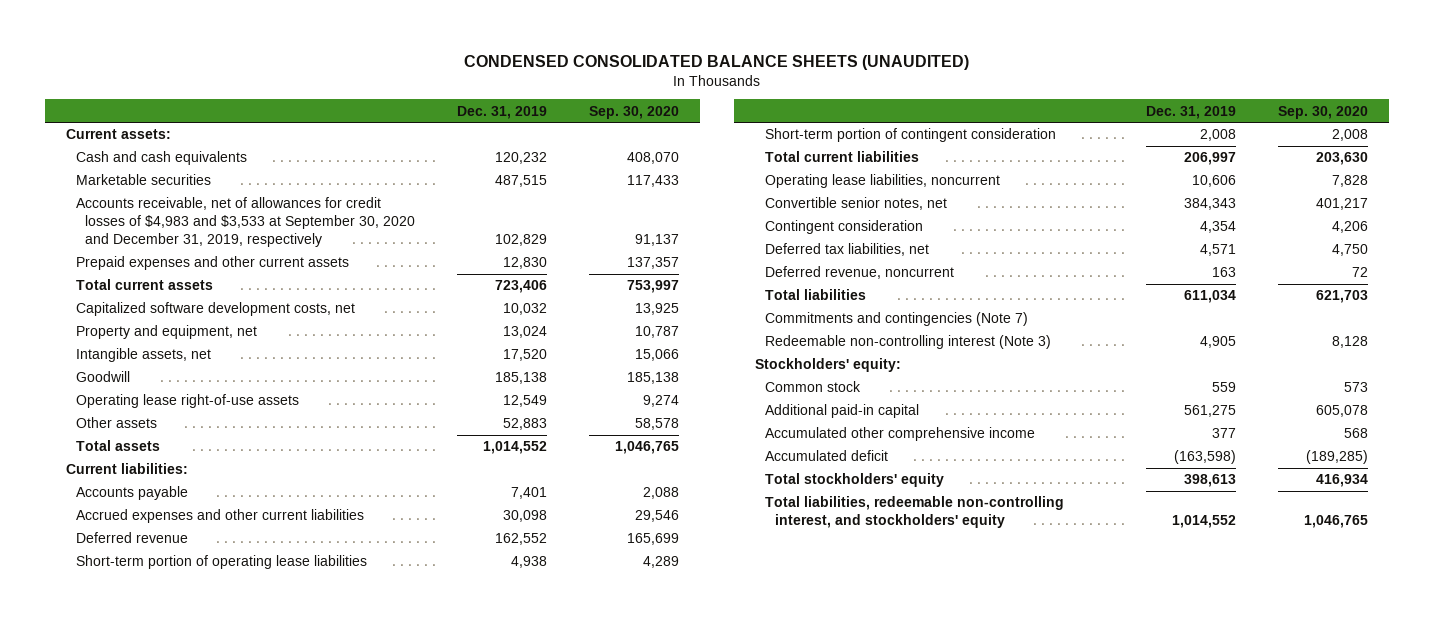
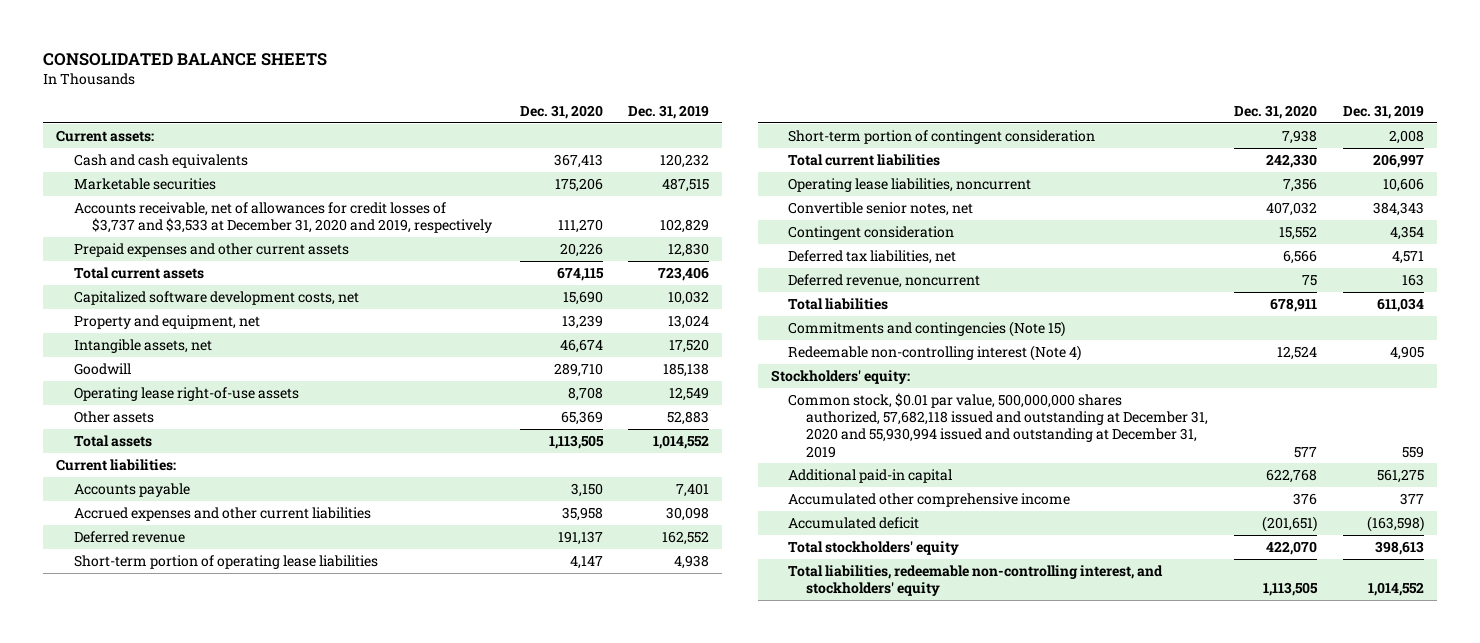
- CONDENSED CONSOLIDATED BALANCE SHEETS (UNAUDITED)
+ CONSOLIDATED BALANCE SHEETS
- | Dec. 31, 2019 | Sep. 30, 2020
+ | Dec. 31, 2020 | Dec. 31, 2019
- Accounts receivable, net of allowances for credit losses of $4,983 and $3,533 at September 30, 2020 and December 31, 2019, respectively | 102,829 | 91,137
+ Accounts receivable, net of allowances for credit losses of $3,737 and $3,533 at December 31, 2020 and 2019, respectively | 111,270 | 102,829
- Commitments and contingencies (Note 7)
- Redeemable non-controlling interest (Note 3) | 4,905 | 8,128
+ Commitments and contingencies (Note 15)
+ Redeemable non-controlling interest (Note 4) | 12,524 | 4,905
- Common stock | 559 | 573
+ Common stock, $0.01 par value, 500,000,000 shares authorized, 57,682,118 issued and outstanding at December 31, 2020 and 55,930,994 issued and outstanding at December 31, 2019 | 577 | 559

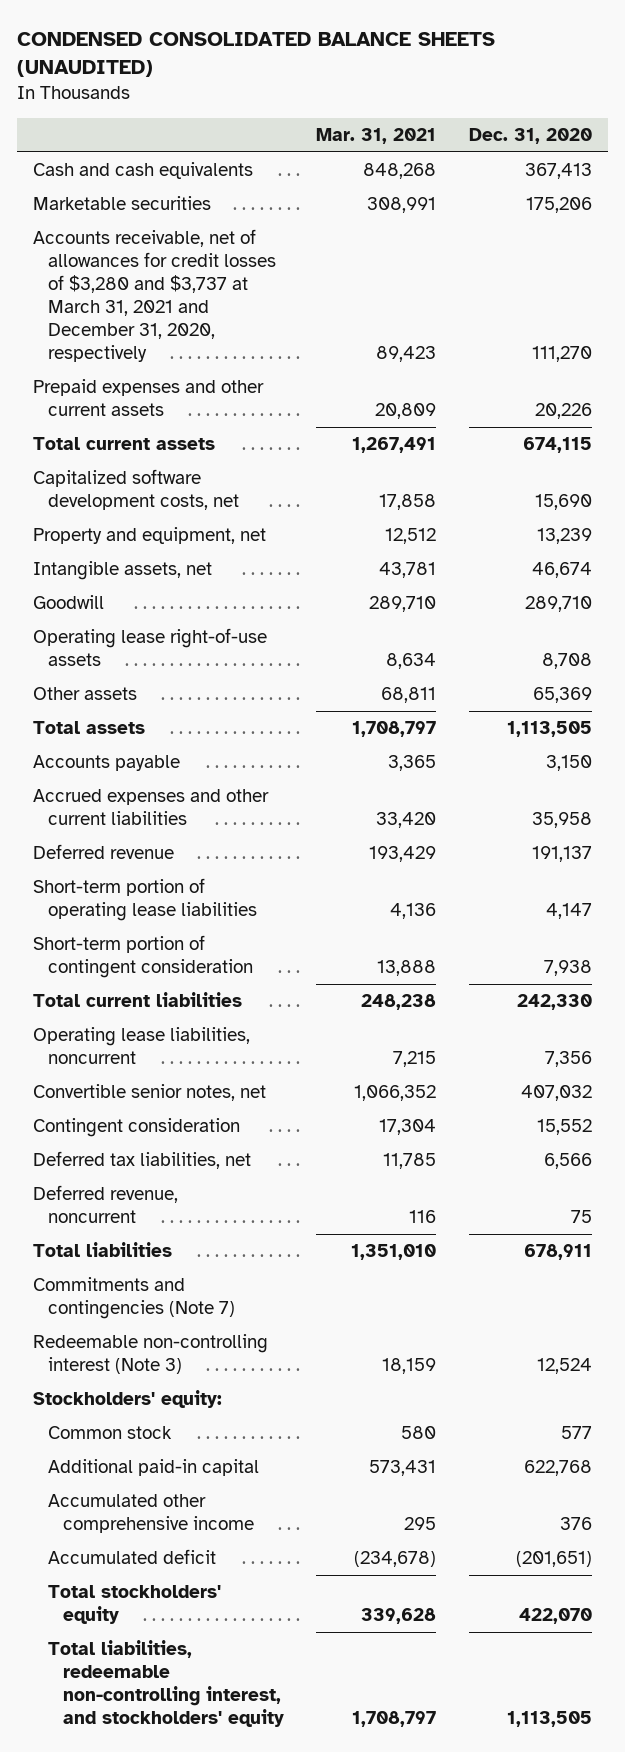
- CONSOLIDATED BALANCE SHEETS
+ CONDENSED CONSOLIDATED BALANCE SHEETS (UNAUDITED)
- | Dec. 31, 2020 | Dec. 31, 2019
+ | Mar. 31, 2021 | Dec. 31, 2020
- Current assets:
- Accounts receivable, net of allowances for credit losses of $3,737 and $3,533 at December 31, 2020 and 2019, respectively | 111,270 | 102,829
+ Accounts receivable, net of allowances for credit losses of $3,280 and $3,737 at March 31, 2021 and December 31, 2020, respectively | 89,423 | 111,270
- Current liabilities:
- Commitments and contingencies (Note 15)
- Redeemable non-controlling interest (Note 4) | 12,524 | 4,905
+ Commitments and contingencies (Note 7)
+ Redeemable non-controlling interest (Note 3) | 18,159 | 12,524
- Common stock, $0.01 par value, 500,000,000 shares authorized, 57,682,118 issued and outstanding at December 31, 2020 and 55,930,994 issued and outstanding at December 31, 2019 | 577 | 559
+ Common stock | 580 | 577

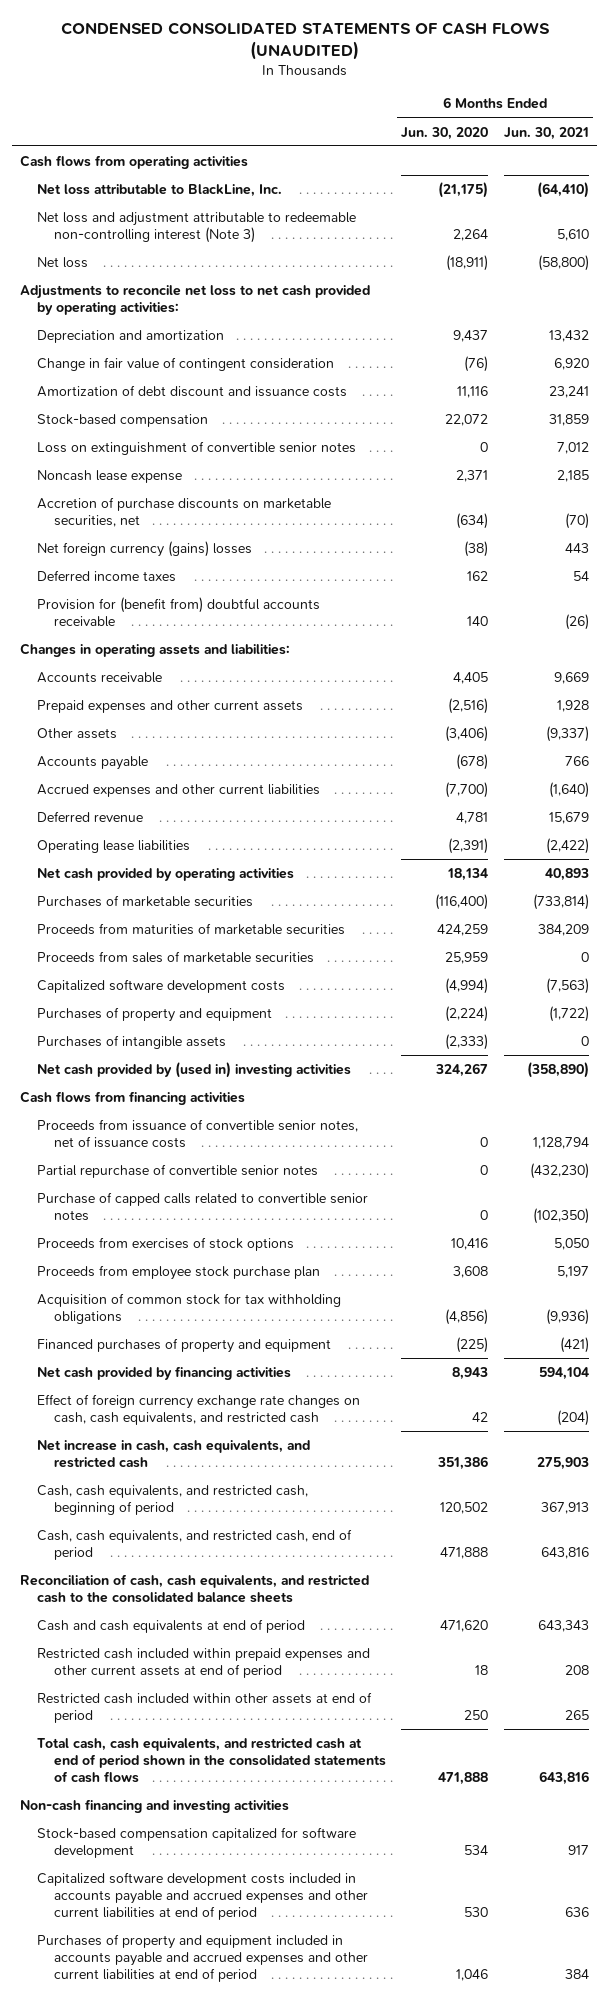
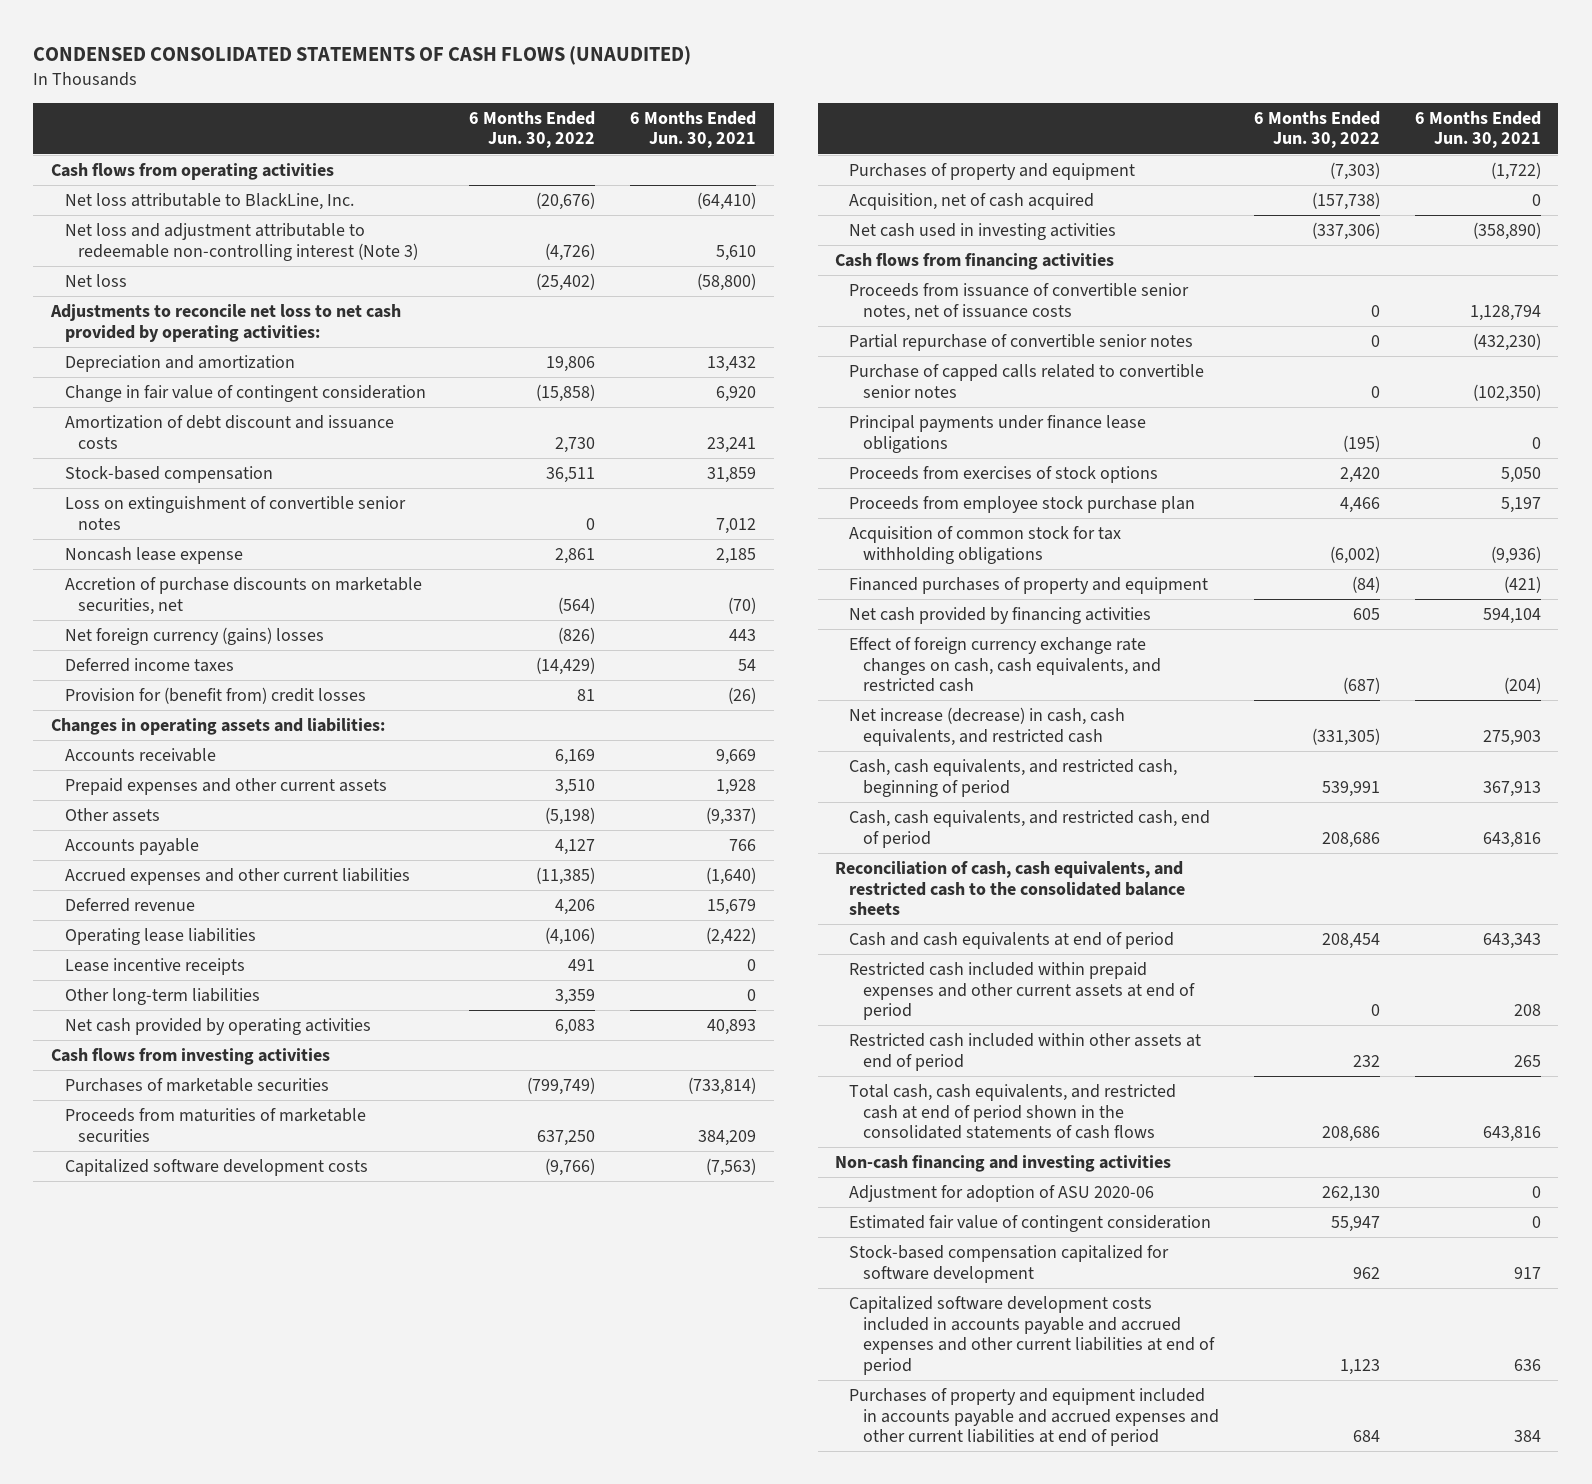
- | 6 Months Ended Jun. 30, 2020 | 6 Months Ended Jun. 30, 2021
+ | 6 Months Ended Jun. 30, 2022 | 6 Months Ended Jun. 30, 2021
- Provision for (benefit from) doubtful accounts receivable | 140 | (26)
+ Provision for (benefit from) credit losses | 81 | (26)
+ Lease incentive receipts | 491 | 0
+ Other long-term liabilities | 3,359 | 0
+ Cash flows from investing activities
- Proceeds from sales of marketable securities | 25,959 | 0
- Purchases of intangible assets | (2,333) | 0
- Net cash provided by (used in) investing activities | 324,267 | (358,890)
+ Acquisition, net of cash acquired | (157,738) | 0
+ Net cash used in investing activities | (337,306) | (358,890)
+ Principal payments under finance lease obligations | (195) | 0
- Net increase in cash, cash equivalents, and restricted cash | 351,386 | 275,903
+ Net increase (decrease) in cash, cash equivalents, and restricted cash | (331,305) | 275,903
+ Adjustment for adoption of ASU 2020-06 | 262,130 | 0
+ Estimated fair value of contingent consideration | 55,947 | 0

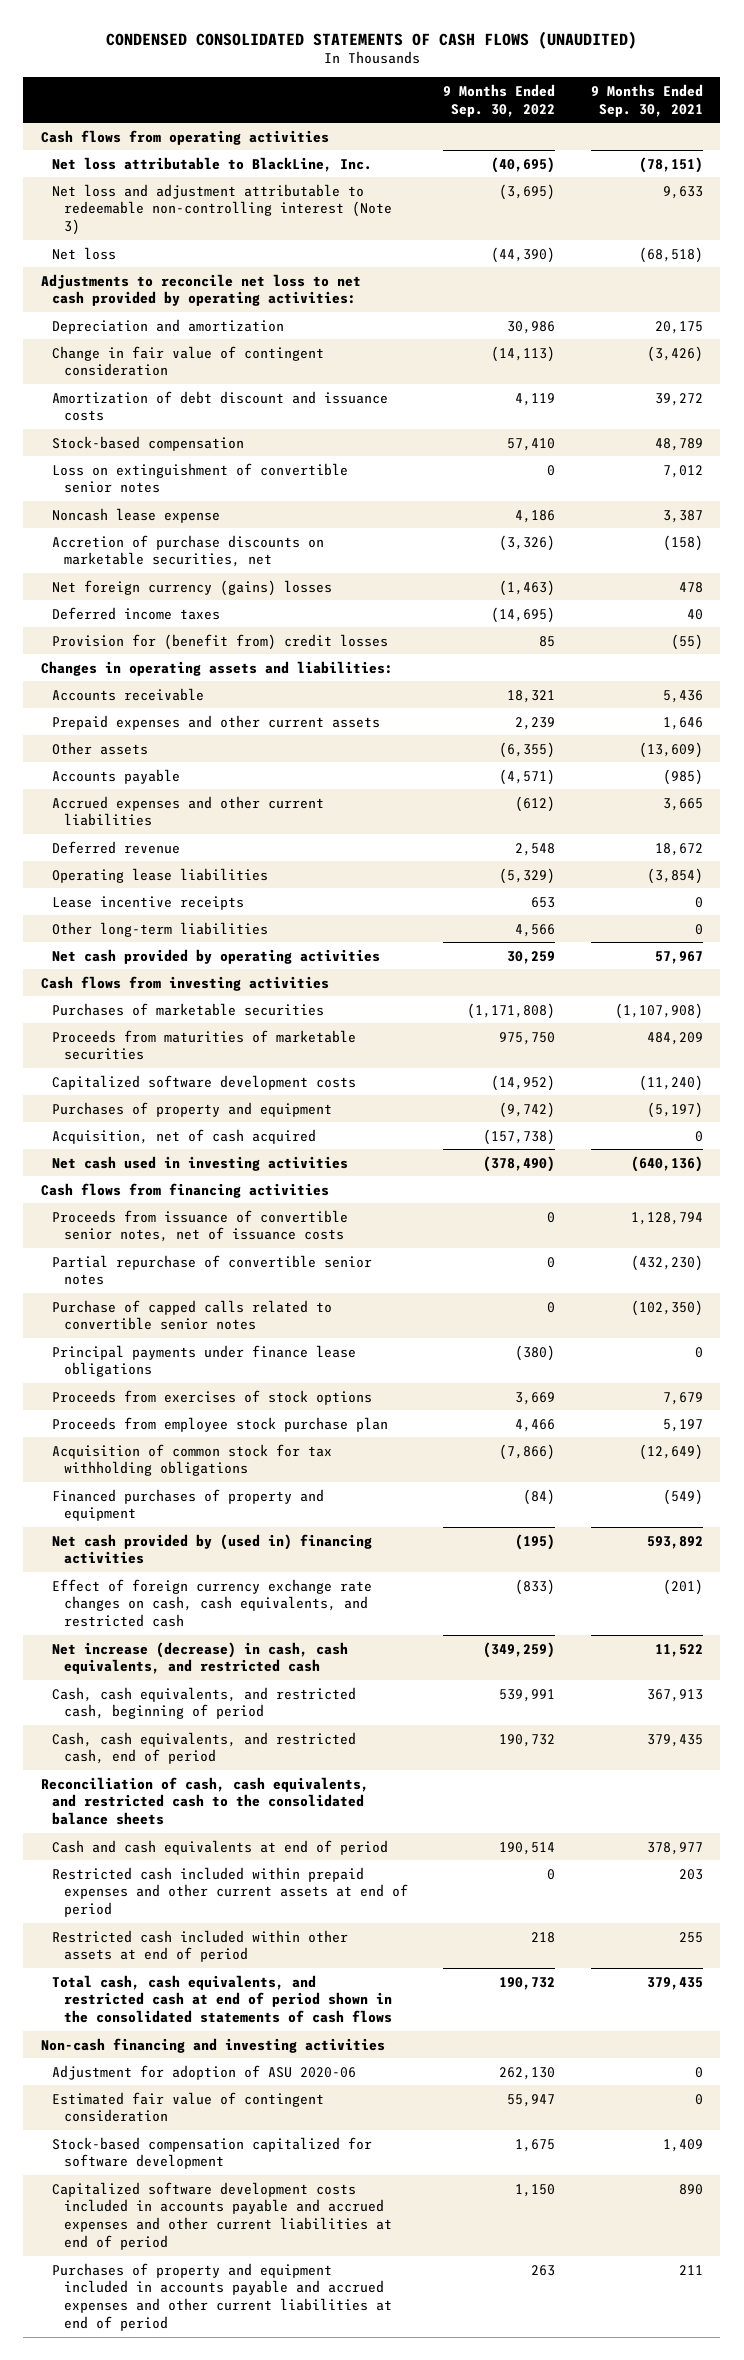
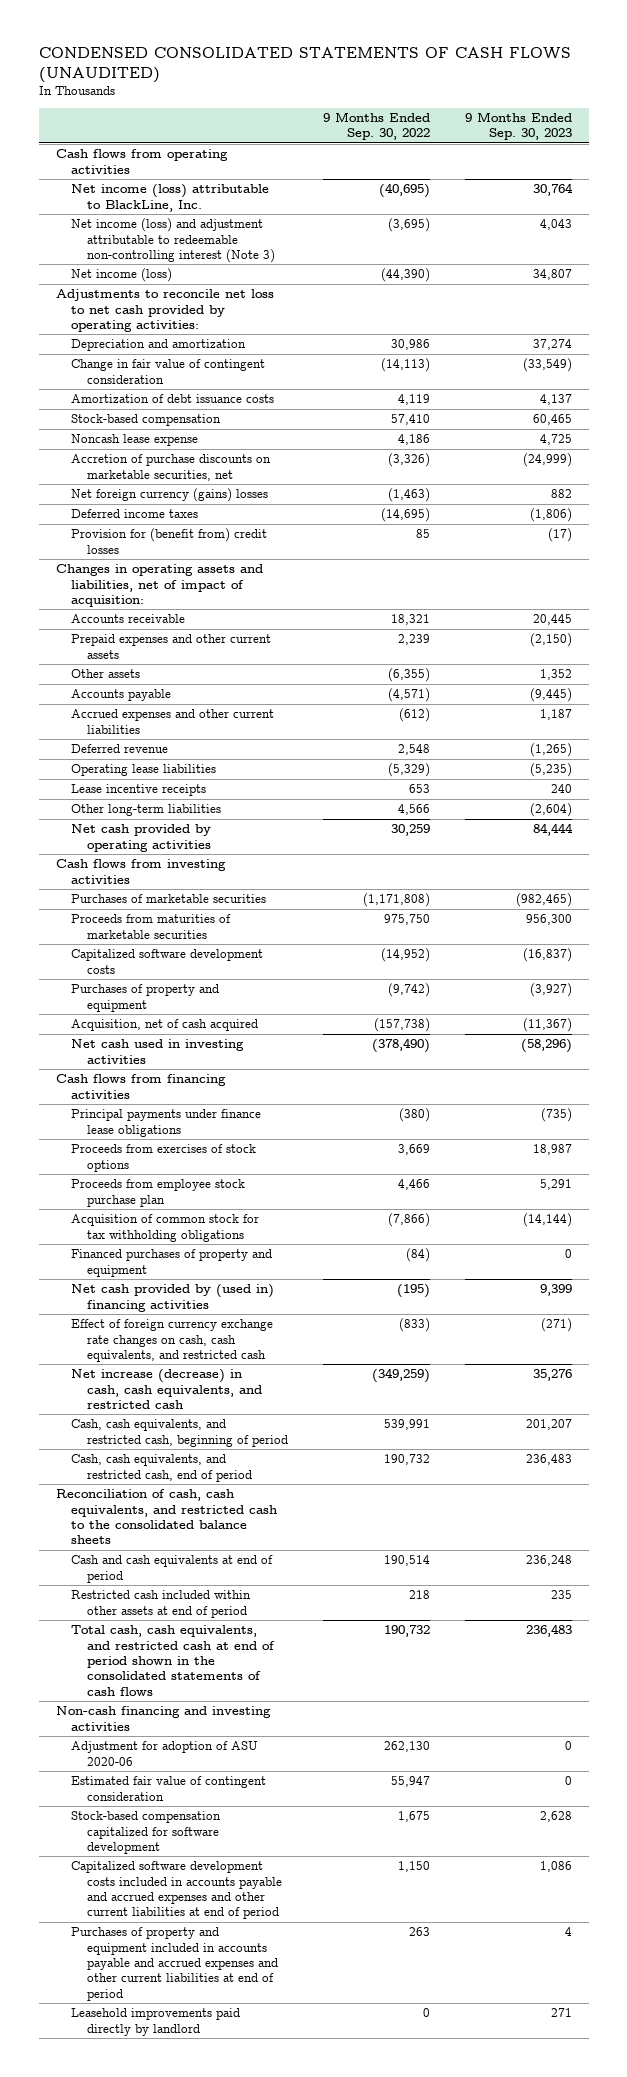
- | 9 Months Ended Sep. 30, 2022 | 9 Months Ended Sep. 30, 2021
+ | 9 Months Ended Sep. 30, 2022 | 9 Months Ended Sep. 30, 2023
- Net loss attributable to BlackLine, Inc. | (40,695) | (78,151)
- Net loss and adjustment attributable to redeemable non-controlling interest (Note 3) | (3,695) | 9,633
- Net loss | (44,390) | (68,518)
+ Net income (loss) attributable to BlackLine, Inc. | (40,695) | 30,764
+ Net income (loss) and adjustment attributable to redeemable non-controlling interest (Note 3) | (3,695) | 4,043
+ Net income (loss) | (44,390) | 34,807
- Amortization of debt discount and issuance costs | 4,119 | 39,272
+ Amortization of debt issuance costs | 4,119 | 4,137
- Loss on extinguishment of convertible senior notes | 0 | 7,012
- Changes in operating assets and liabilities:
+ Changes in operating assets and liabilities, net of impact of acquisition:
- Proceeds from issuance of convertible senior notes, net of issuance costs | 0 | 1,128,794
- Partial repurchase of convertible senior notes | 0 | (432,230)
- Purchase of capped calls related to convertible senior notes | 0 | (102,350)
- Restricted cash included within prepaid expenses and other current assets at end of period | 0 | 203
+ Leasehold improvements paid directly by landlord | 0 | 271

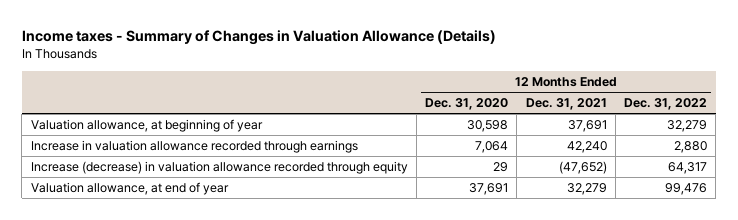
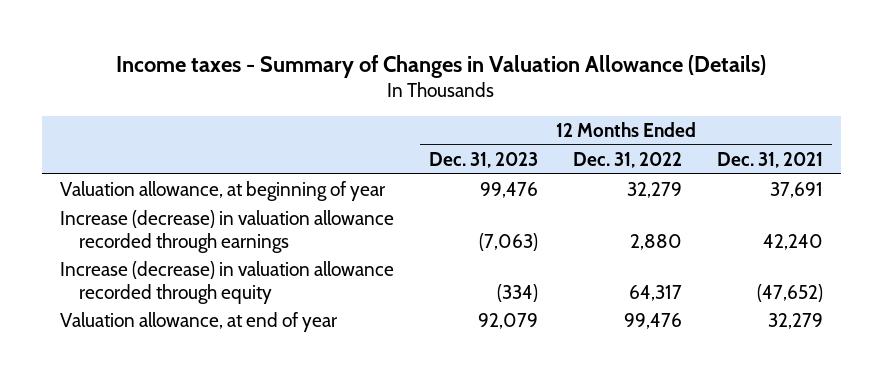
- | 12 Months Ended Dec. 31, 2020 | 12 Months Ended Dec. 31, 2021 | 12 Months Ended Dec. 31, 2022
+ | 12 Months Ended Dec. 31, 2023 | 12 Months Ended Dec. 31, 2022 | 12 Months Ended Dec. 31, 2021
- Increase in valuation allowance recorded through earnings | 7,064 | 42,240 | 2,880
+ Increase (decrease) in valuation allowance recorded through earnings | (7,063) | 2,880 | 42,240

